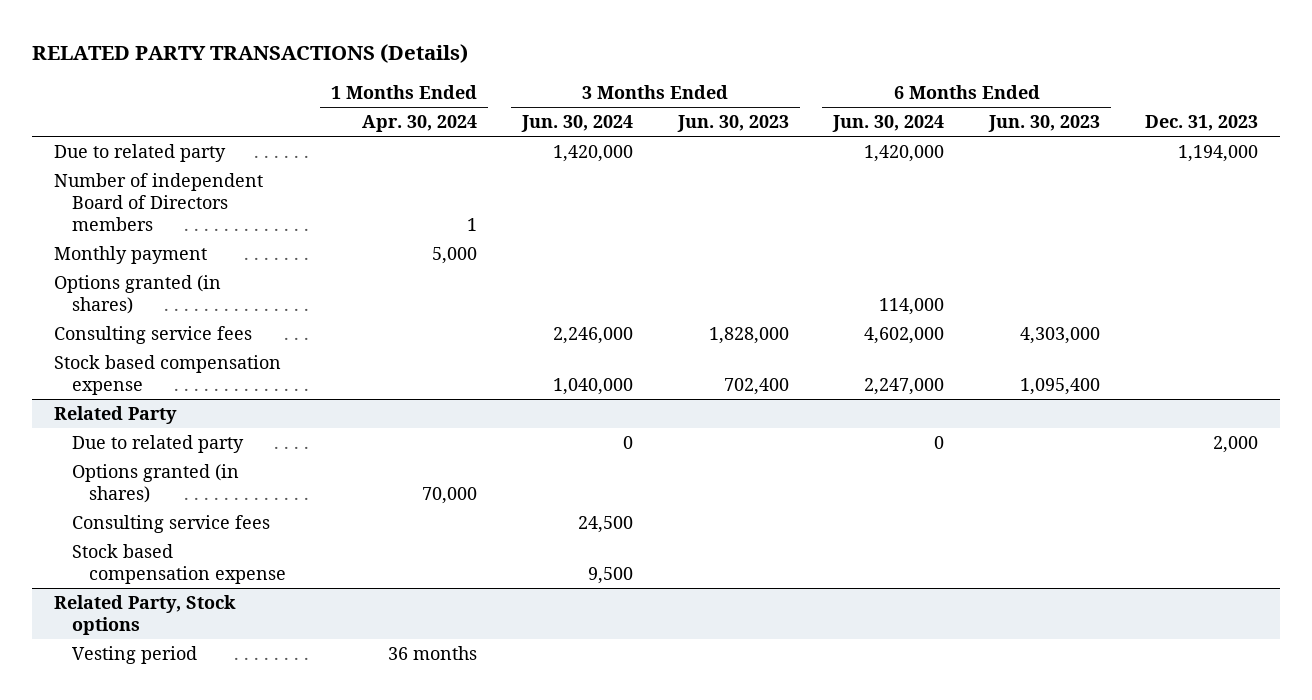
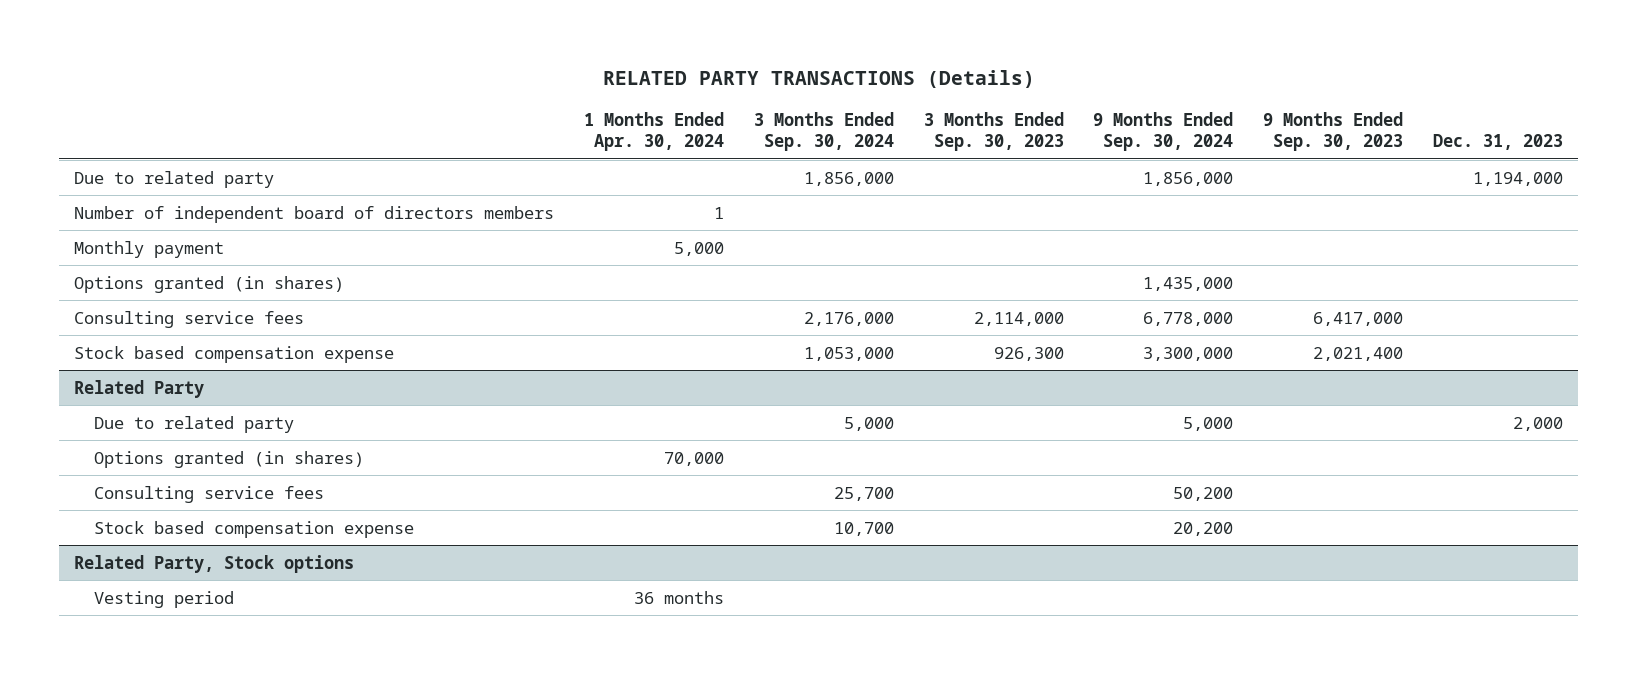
- | 1 Months Ended Apr. 30, 2024 | 3 Months Ended Jun. 30, 2024 | 3 Months Ended Jun. 30, 2023 | 6 Months Ended Jun. 30, 2024 | 6 Months Ended Jun. 30, 2023 | Dec. 31, 2023
+ | 1 Months Ended Apr. 30, 2024 | 3 Months Ended Sep. 30, 2024 | 3 Months Ended Sep. 30, 2023 | 9 Months Ended Sep. 30, 2024 | 9 Months Ended Sep. 30, 2023 | Dec. 31, 2023
- Number of independent Board of Directors members | 1 | | | | |
+ Number of independent board of directors members | 1 | | | | |

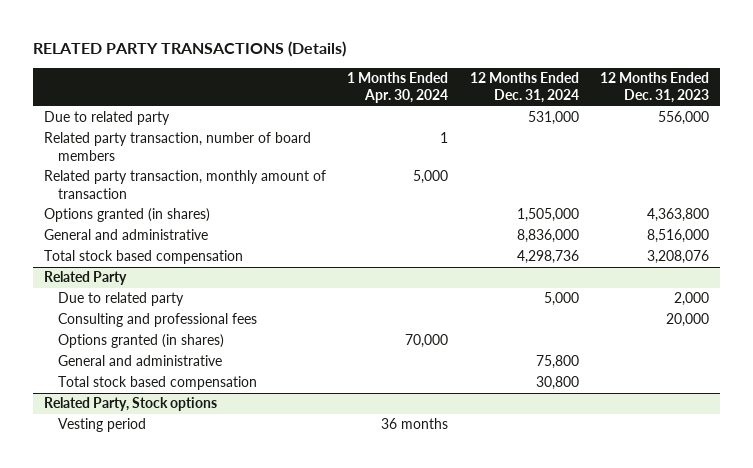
- | 1 Months Ended Apr. 30, 2024 | 3 Months Ended Sep. 30, 2024 | 3 Months Ended Sep. 30, 2023 | 9 Months Ended Sep. 30, 2024 | 9 Months Ended Sep. 30, 2023 | Dec. 31, 2023
+ | 1 Months Ended Apr. 30, 2024 | 12 Months Ended Dec. 31, 2024 | 12 Months Ended Dec. 31, 2023
- Number of independent board of directors members | 1 | | | | |
- Monthly payment | 5,000 | | | | |
+ Related party transaction, number of board members | 1 | |
+ Related party transaction, monthly amount of transaction | 5,000 | |
- Consulting service fees | | 2,176,000 | 2,114,000 | 6,778,000 | 6,417,000 |
- Stock based compensation expense | | 1,053,000 | 926,300 | 3,300,000 | 2,021,400 |
+ General and administrative | | 8,836,000 | 8,516,000
+ Total stock based compensation | | 4,298,736 | 3,208,076
@ Related Party
+ Consulting and professional fees | | | 20,000
- Consulting service fees | | 25,700 | | 50,200 | |
- Stock based compensation expense | | 10,700 | | 20,200 | |
+ General and administrative | | 75,800 |
+ Total stock based compensation | | 30,800 |

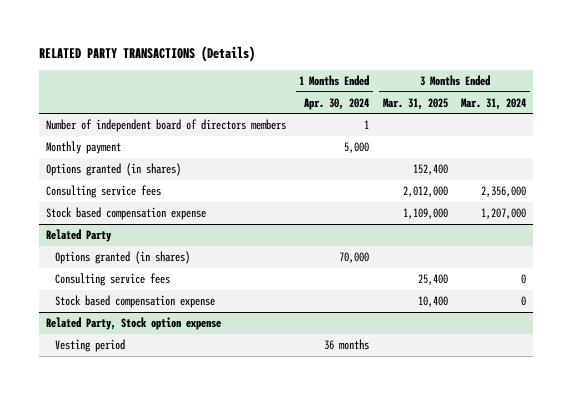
- | 1 Months Ended Apr. 30, 2024 | 12 Months Ended Dec. 31, 2024 | 12 Months Ended Dec. 31, 2023
+ | 1 Months Ended Apr. 30, 2024 | 3 Months Ended Mar. 31, 2025 | 3 Months Ended Mar. 31, 2024
- Due to related party | | 531,000 | 556,000
- Related party transaction, number of board members | 1 | |
- Related party transaction, monthly amount of transaction | 5,000 | |
+ Number of independent board of directors members | 1 | |
+ Monthly payment | 5,000 | |
- General and administrative | | 8,836,000 | 8,516,000
- Total stock based compensation | | 4,298,736 | 3,208,076
+ Consulting service fees | | 2,012,000 | 2,356,000
+ Stock based compensation expense | | 1,109,000 | 1,207,000
@ Related Party
- Due to related party | | 5,000 | 2,000
- Consulting and professional fees | | | 20,000
- General and administrative | | 75,800 |
- Total stock based compensation | | 30,800 |
- Related Party, Stock options
@ Related Party
+ Consulting service fees | | 25,400 | 0
+ Stock based compensation expense | | 10,400 | 0
+ Related Party, Stock option expense

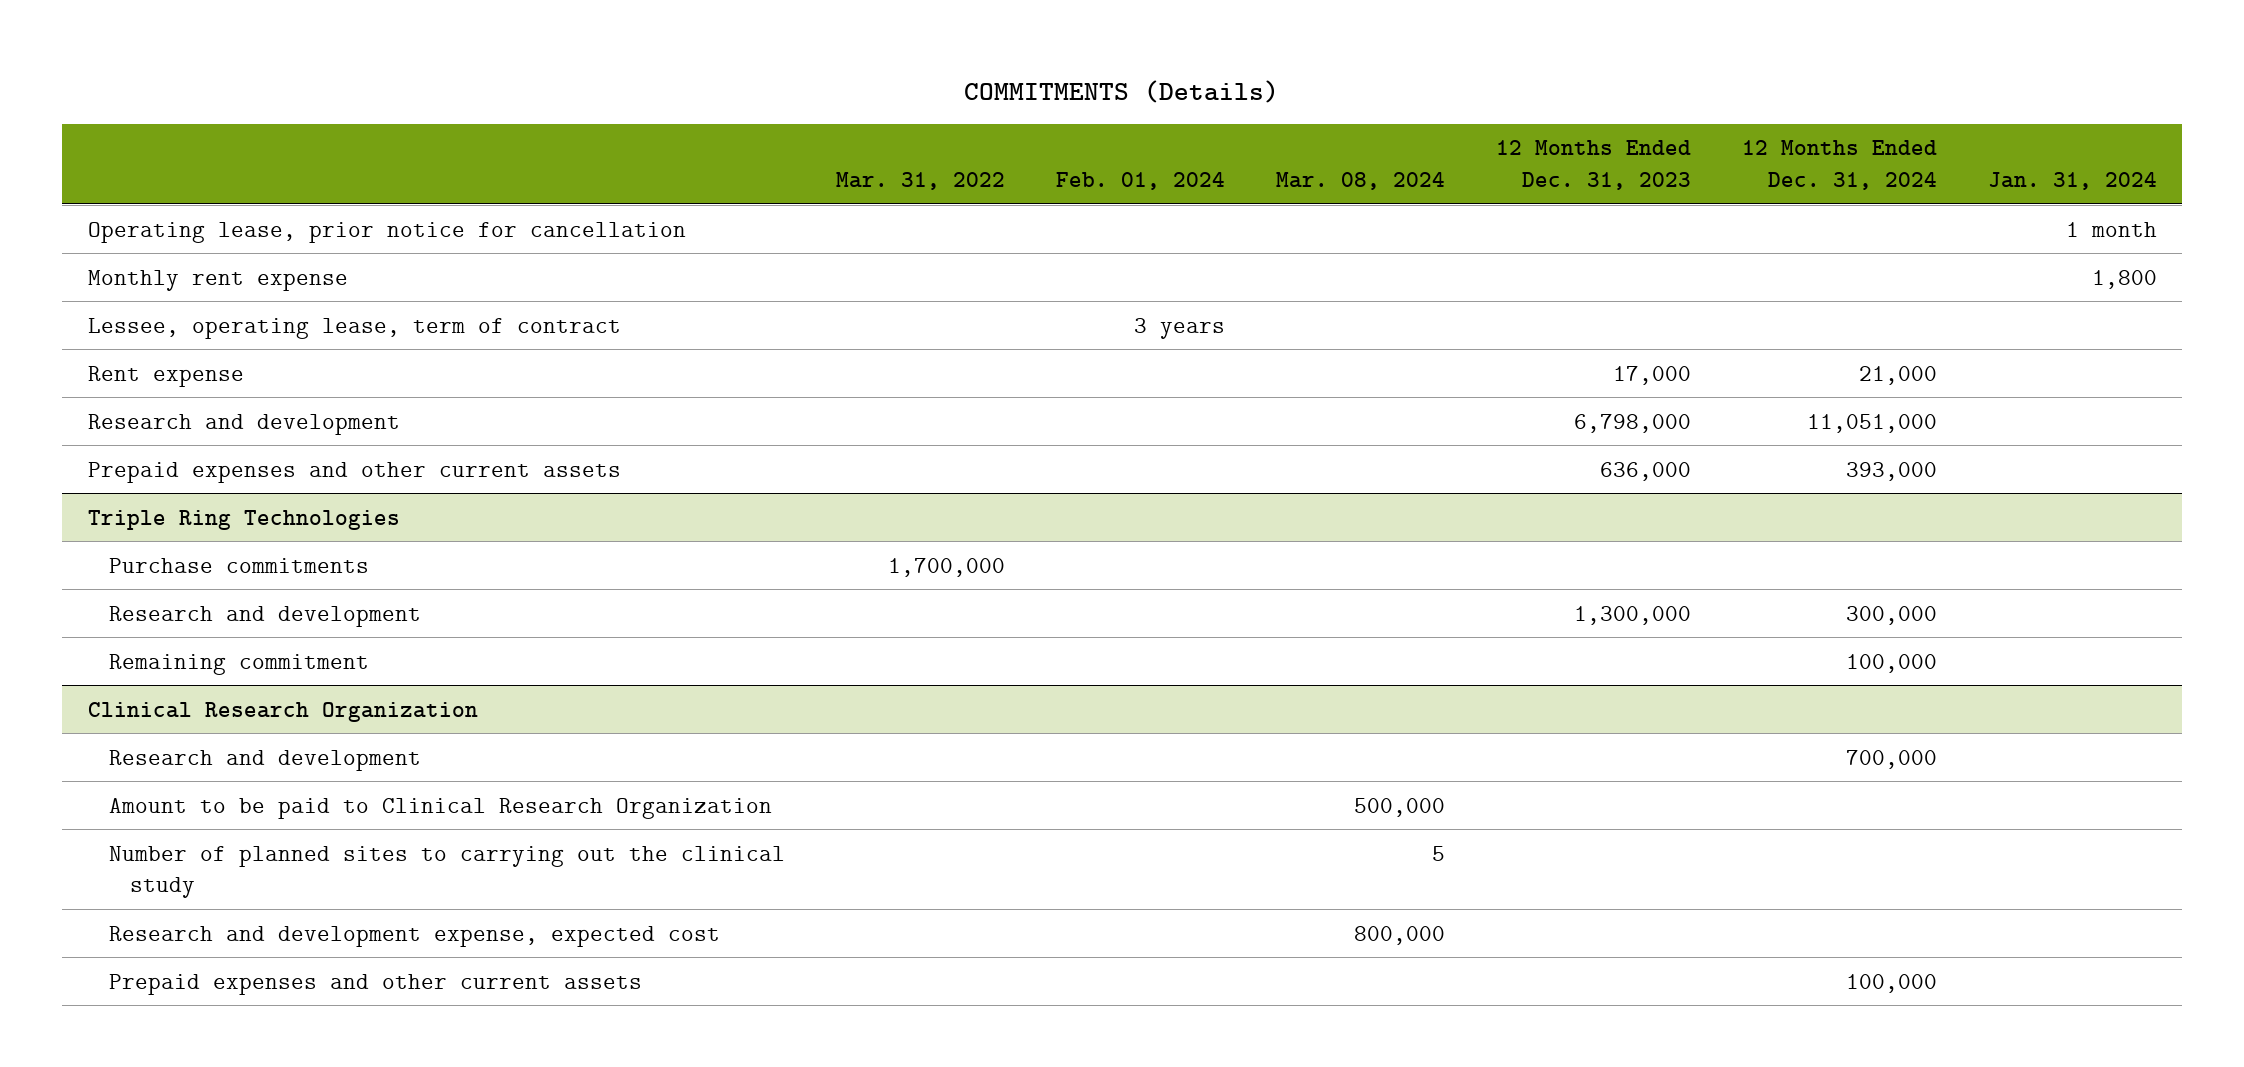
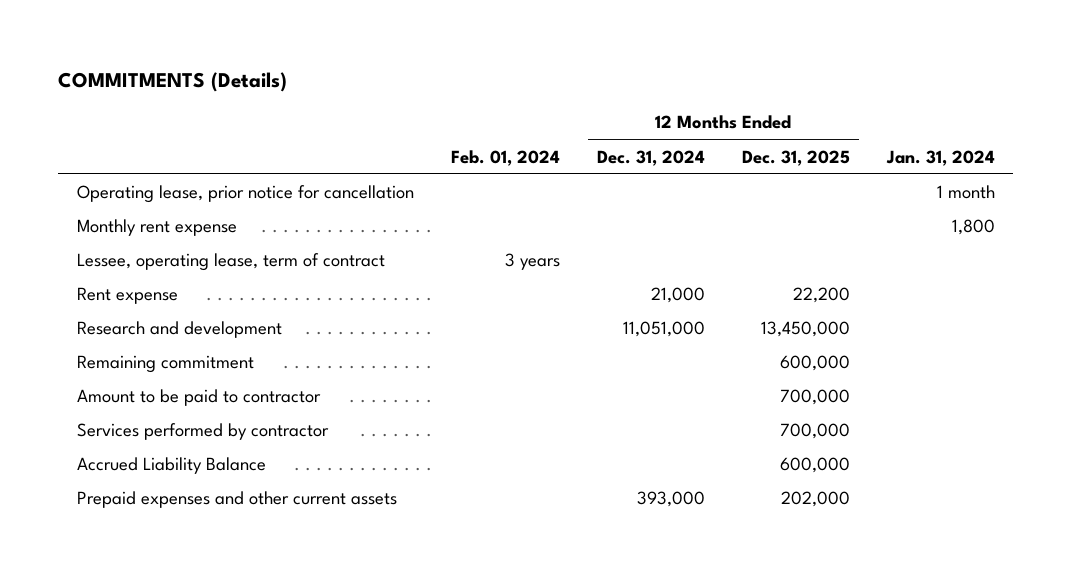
- | Mar. 31, 2022 | Feb. 01, 2024 | Mar. 08, 2024 | 12 Months Ended Dec. 31, 2023 | 12 Months Ended Dec. 31, 2024 | Jan. 31, 2024
+ | Feb. 01, 2024 | 12 Months Ended Dec. 31, 2024 | 12 Months Ended Dec. 31, 2025 | Jan. 31, 2024
+ Remaining commitment | | | 600,000 |
+ Amount to be paid to contractor | | | 700,000 |
+ Services performed by contractor | | | 700,000 |
+ Accrued Liability Balance | | | 600,000 |
- Triple Ring Technologies
- Purchase commitments | 1,700,000 | | | | |
- Research and development | | | | 1,300,000 | 300,000 |
- Remaining commitment | | | | | 100,000 |
- Clinical Research Organization
- Research and development | | | | | 700,000 |
- Amount to be paid to Clinical Research Organization | | | 500,000 | | |
- Number of planned sites to carrying out the clinical study | | | 5 | | |
- Research and development expense, expected cost | | | 800,000 | | |
- Prepaid expenses and other current assets | | | | | 100,000 |

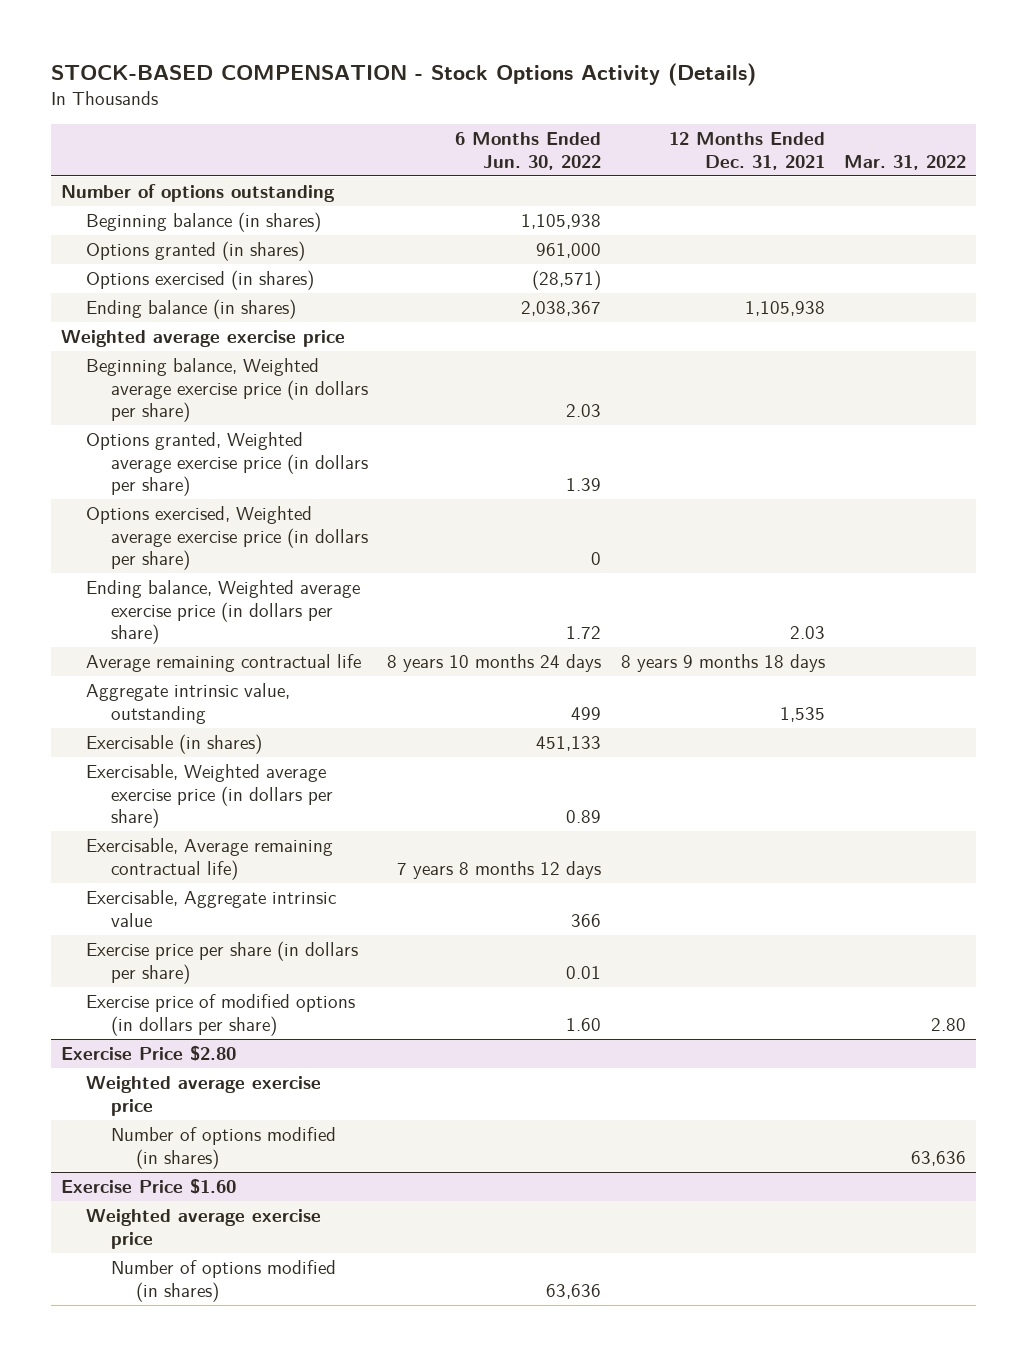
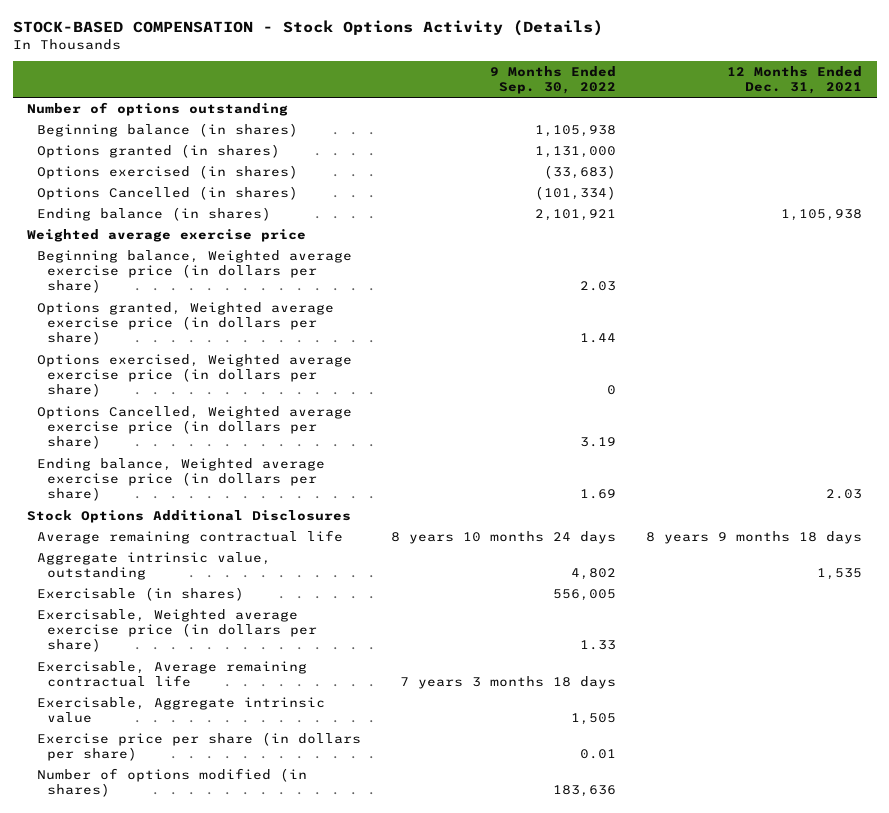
- | 6 Months Ended Jun. 30, 2022 | 12 Months Ended Dec. 31, 2021 | Mar. 31, 2022
+ | 9 Months Ended Sep. 30, 2022 | 12 Months Ended Dec. 31, 2021
+ Options Cancelled (in shares) | (101,334) |
+ Options Cancelled, Weighted average exercise price (in dollars per share) | 3.19 |
+ Stock Options Additional Disclosures
- Exercisable, Average remaining contractual life) | 7 years 8 months 12 days | |
+ Exercisable, Average remaining contractual life | 7 years 3 months 18 days |
- Exercise price of modified options (in dollars per share) | 1.60 | | 2.80
- Exercise Price $2.80
- Weighted average exercise price
- Number of options modified (in shares) | | | 63,636
- Exercise Price $1.60
- Weighted average exercise price
- Number of options modified (in shares) | 63,636 | |
+ Number of options modified (in shares) | 183,636 |

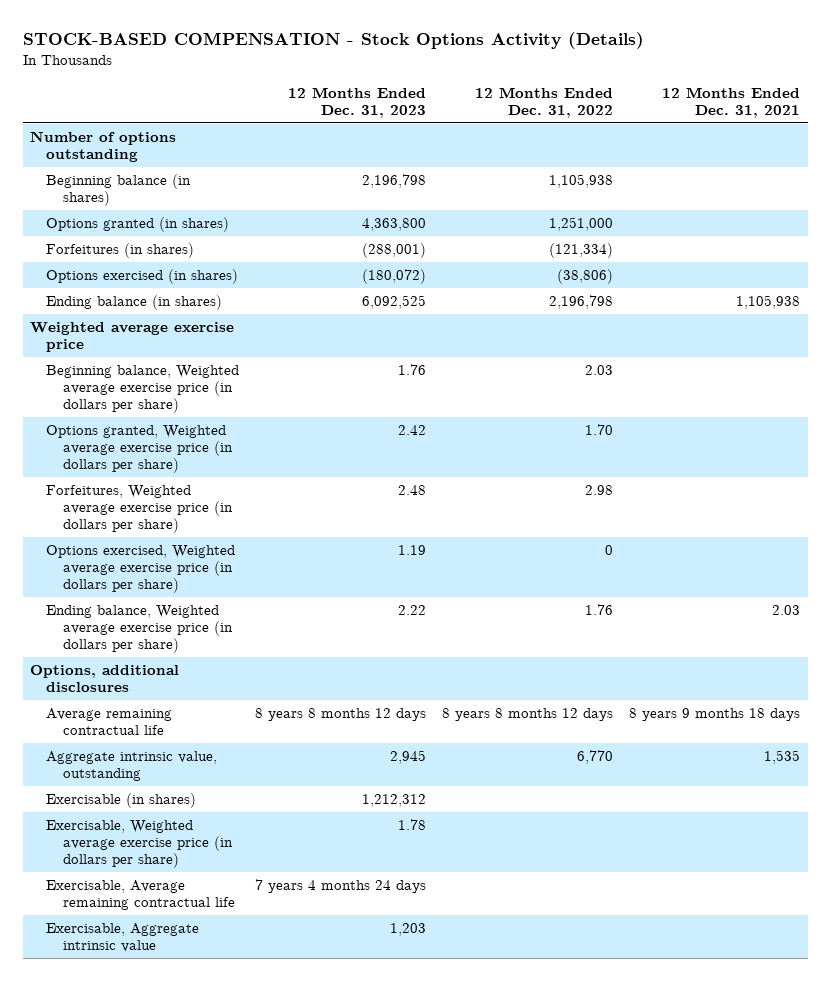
- | 9 Months Ended Sep. 30, 2022 | 12 Months Ended Dec. 31, 2021
+ | 12 Months Ended Dec. 31, 2023 | 12 Months Ended Dec. 31, 2022 | 12 Months Ended Dec. 31, 2021
+ Forfeitures (in shares) | (288,001) | (121,334) |
- Options Cancelled (in shares) | (101,334) |
+ Forfeitures, Weighted average exercise price (in dollars per share) | 2.48 | 2.98 |
- Options Cancelled, Weighted average exercise price (in dollars per share) | 3.19 |
- Stock Options Additional Disclosures
+ Options, additional disclosures
- Exercise price per share (in dollars per share) | 0.01 |
- Number of options modified (in shares) | 183,636 |

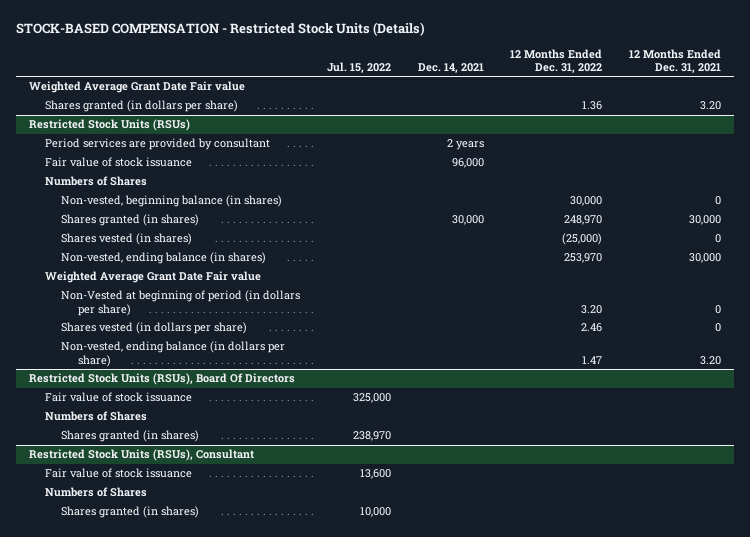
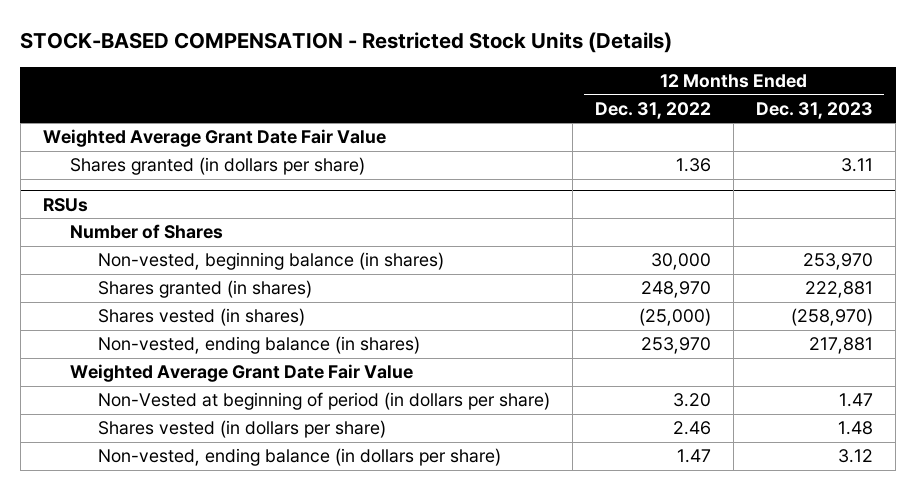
- | Jul. 15, 2022 | Dec. 14, 2021 | 12 Months Ended Dec. 31, 2022 | 12 Months Ended Dec. 31, 2021
+ | 12 Months Ended Dec. 31, 2022 | 12 Months Ended Dec. 31, 2023
- Weighted Average Grant Date Fair value
+ Weighted Average Grant Date Fair Value
- Restricted Stock Units (RSUs)
- Period services are provided by consultant | | 2 years | |
- Fair value of stock issuance | | 96,000 | |
- Numbers of Shares
+ RSUs
+ Number of Shares
- Weighted Average Grant Date Fair value
+ Weighted Average Grant Date Fair Value
- Restricted Stock Units (RSUs), Board Of Directors
- Fair value of stock issuance | 325,000 | | |
- Numbers of Shares
- Shares granted (in shares) | 238,970 | | |
- Restricted Stock Units (RSUs), Consultant
- Fair value of stock issuance | 13,600 | | |
- Numbers of Shares
- Shares granted (in shares) | 10,000 | | |

